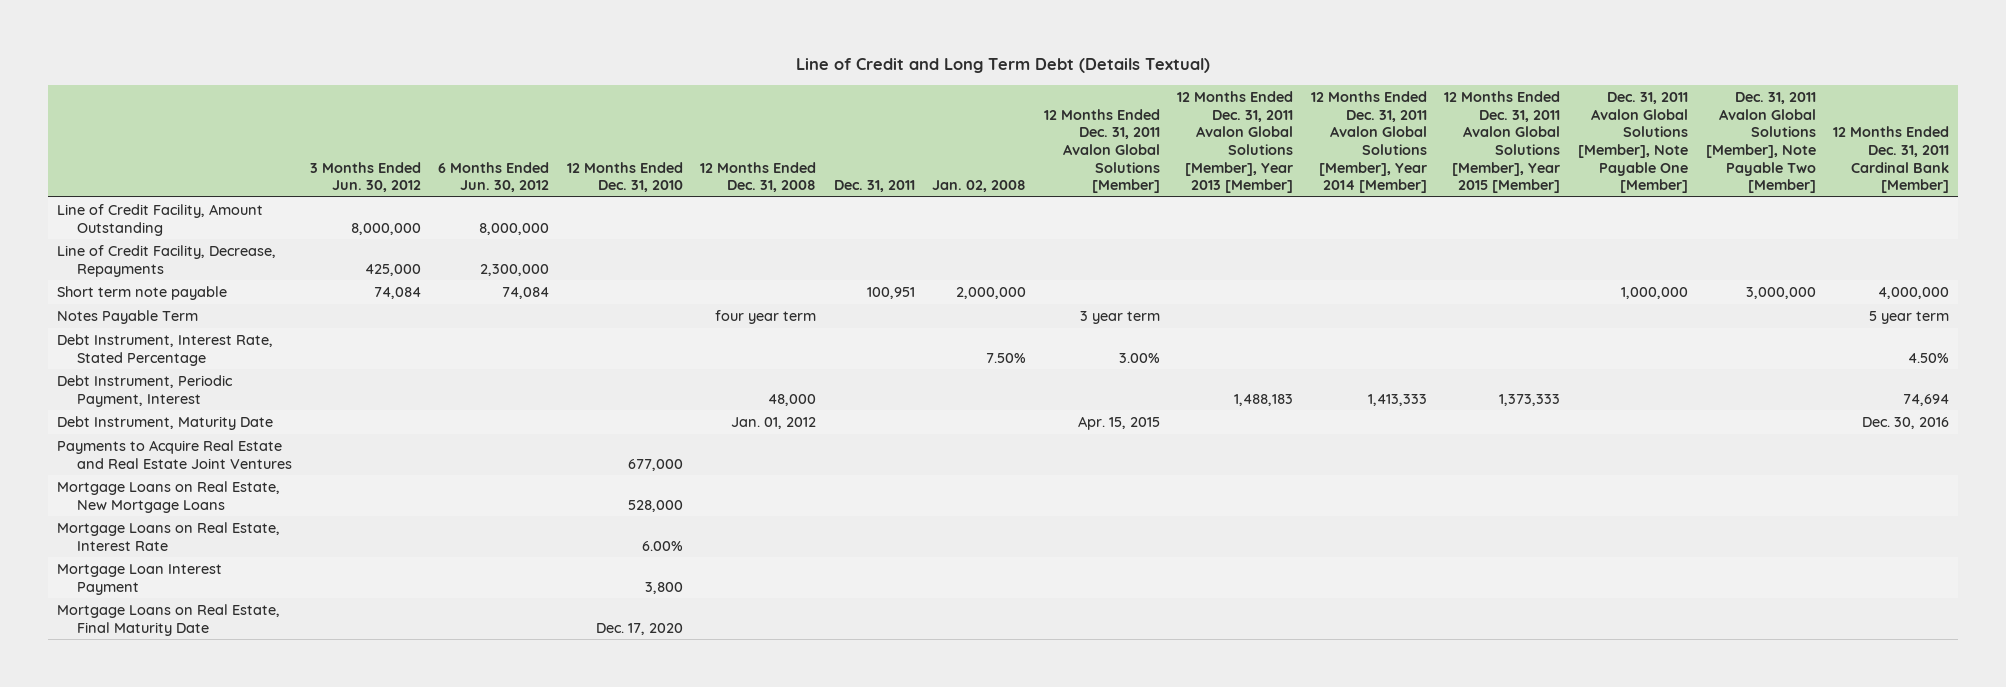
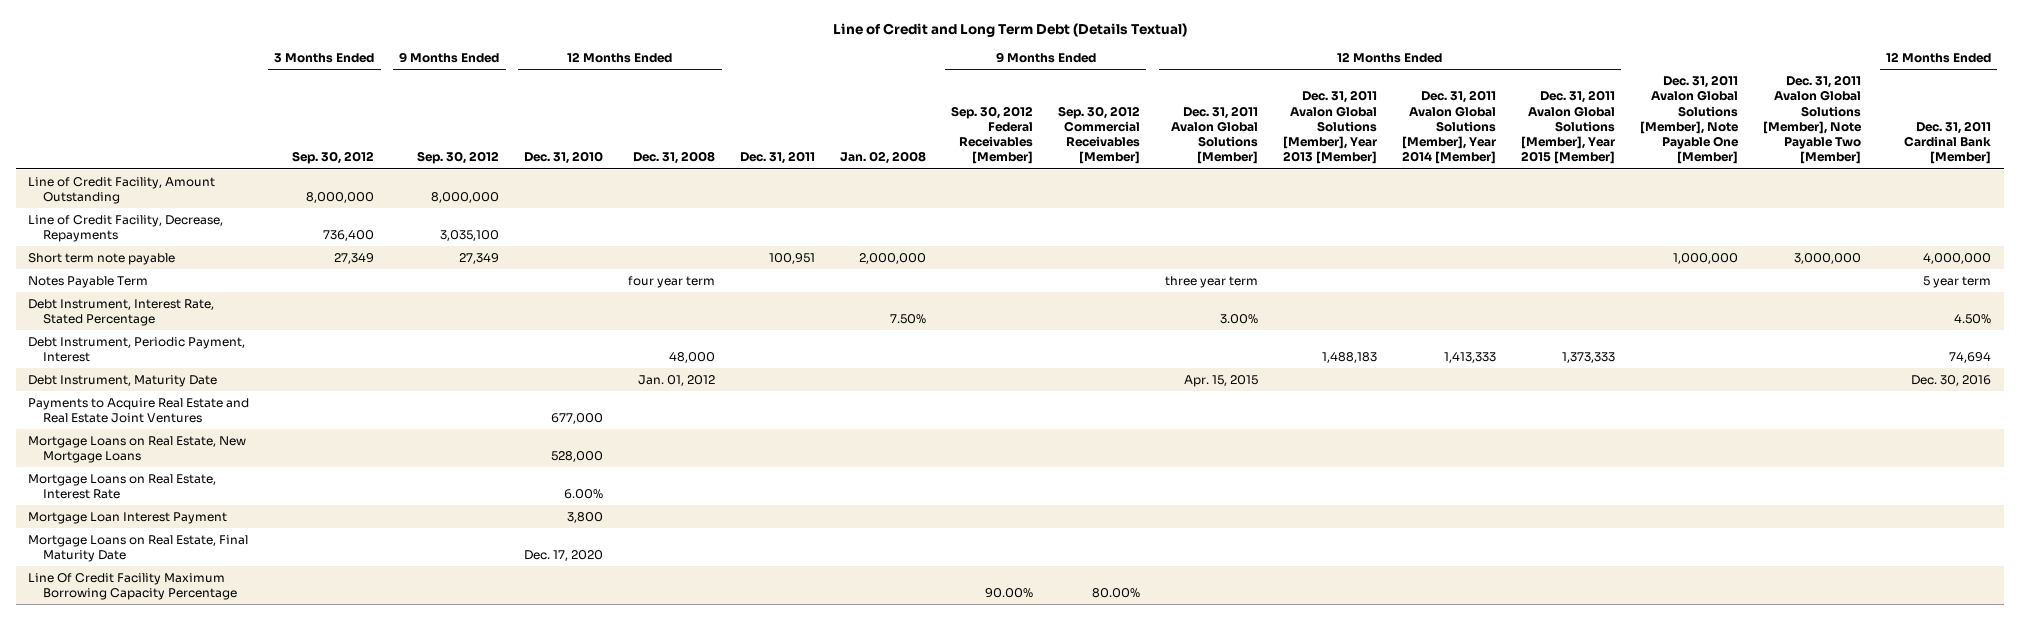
- | 3 Months Ended Jun. 30, 2012 | 6 Months Ended Jun. 30, 2012 | 12 Months Ended Dec. 31, 2010 | 12 Months Ended Dec. 31, 2008 | Dec. 31, 2011 | Jan. 02, 2008 | 12 Months Ended Dec. 31, 2011 Avalon Global Solutions [Member] | 12 Months Ended Dec. 31, 2011 Avalon Global Solutions [Member], Year 2013 [Member] | 12 Months Ended Dec. 31, 2011 Avalon Global Solutions [Member], Year 2014 [Member] | 12 Months Ended Dec. 31, 2011 Avalon Global Solutions [Member], Year 2015 [Member] | Dec. 31, 2011 Avalon Global Solutions [Member], Note Payable One [Member] | Dec. 31, 2011 Avalon Global Solutions [Member], Note Payable Two [Member] | 12 Months Ended Dec. 31, 2011 Cardinal Bank [Member]
+ | 3 Months Ended Sep. 30, 2012 | 9 Months Ended Sep. 30, 2012 | 12 Months Ended Dec. 31, 2010 | 12 Months Ended Dec. 31, 2008 | Dec. 31, 2011 | Jan. 02, 2008 | 9 Months Ended Sep. 30, 2012 Federal Receivables [Member] | 9 Months Ended Sep. 30, 2012 Commercial Receivables [Member] | 12 Months Ended Dec. 31, 2011 Avalon Global Solutions [Member] | 12 Months Ended Dec. 31, 2011 Avalon Global Solutions [Member], Year 2013 [Member] | 12 Months Ended Dec. 31, 2011 Avalon Global Solutions [Member], Year 2014 [Member] | 12 Months Ended Dec. 31, 2011 Avalon Global Solutions [Member], Year 2015 [Member] | Dec. 31, 2011 Avalon Global Solutions [Member], Note Payable One [Member] | Dec. 31, 2011 Avalon Global Solutions [Member], Note Payable Two [Member] | 12 Months Ended Dec. 31, 2011 Cardinal Bank [Member]
- Notes Payable Term | | | | four year term | | | 3 year term | | | | | | 5 year term
+ Notes Payable Term | | | | four year term | | | | | three year term | | | | | | 5 year term
+ Line Of Credit Facility Maximum Borrowing Capacity Percentage | | | | | | | 90.00% | 80.00% | | | | | | |

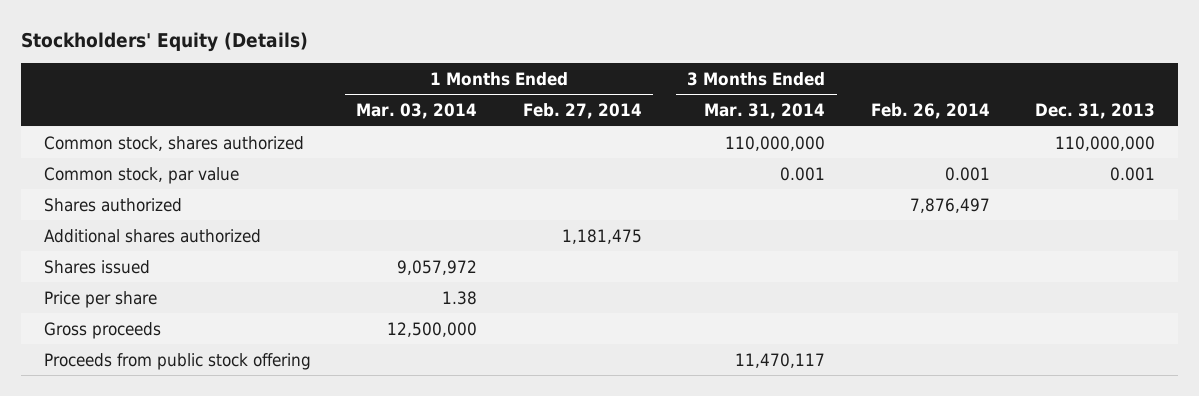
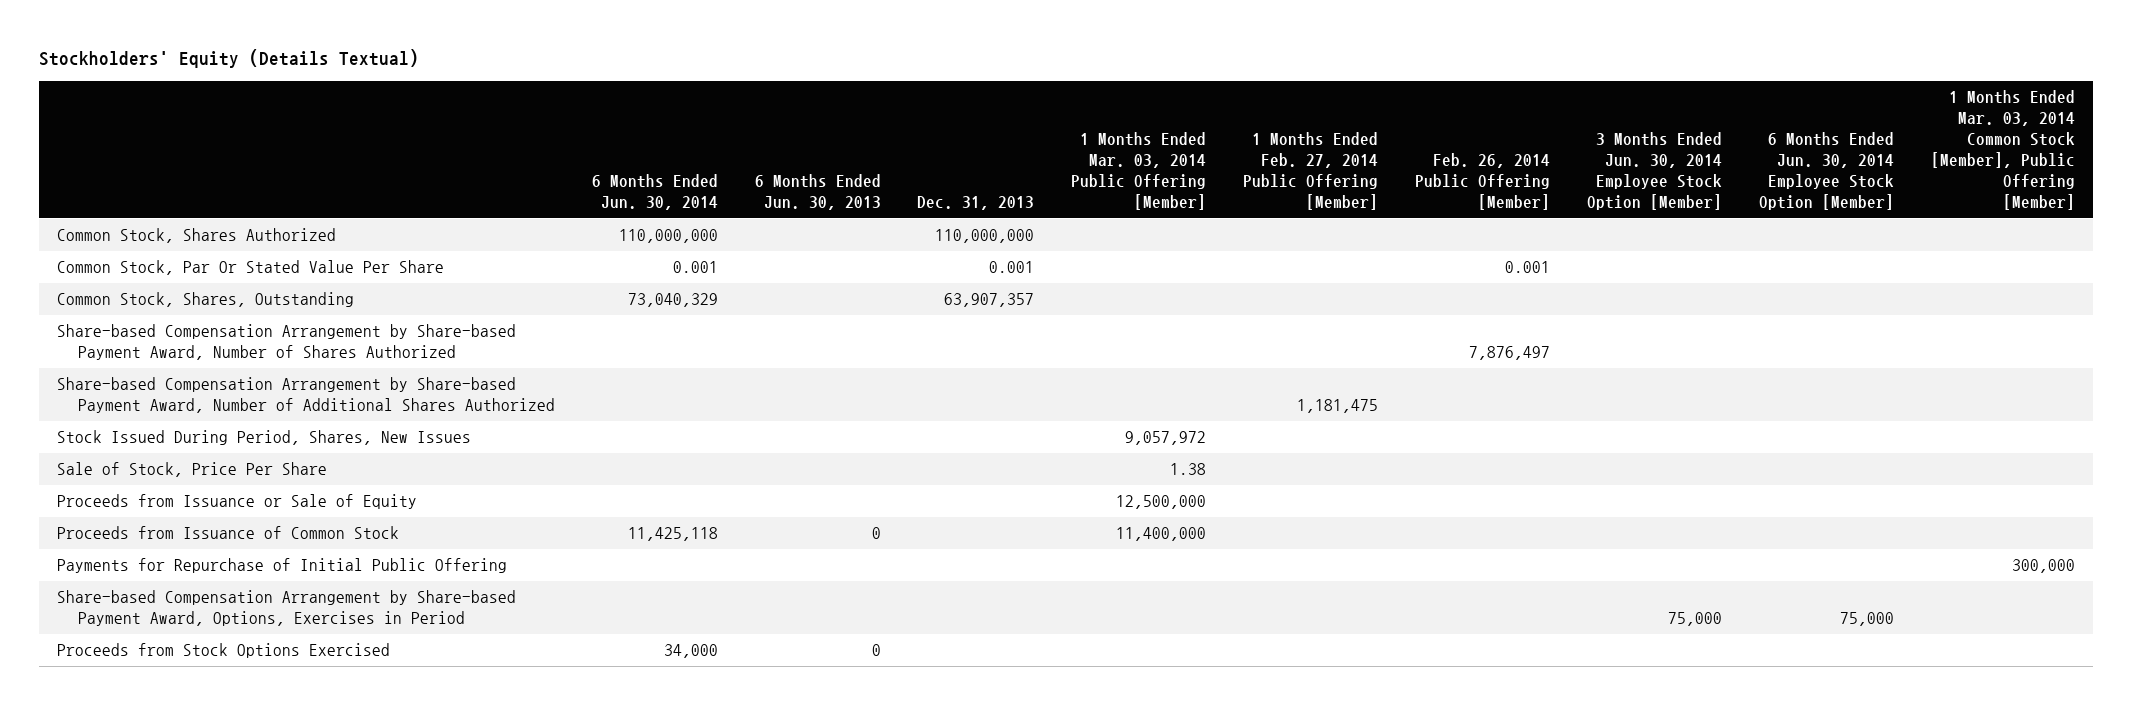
- Stockholders' Equity (Details)
+ Stockholders' Equity (Details Textual)
- | 1 Months Ended Mar. 03, 2014 | 1 Months Ended Feb. 27, 2014 | 3 Months Ended Mar. 31, 2014 | Feb. 26, 2014 | Dec. 31, 2013
+ | 6 Months Ended Jun. 30, 2014 | 6 Months Ended Jun. 30, 2013 | Dec. 31, 2013 | 1 Months Ended Mar. 03, 2014 Public Offering [Member] | 1 Months Ended Feb. 27, 2014 Public Offering [Member] | Feb. 26, 2014 Public Offering [Member] | 3 Months Ended Jun. 30, 2014 Employee Stock Option [Member] | 6 Months Ended Jun. 30, 2014 Employee Stock Option [Member] | 1 Months Ended Mar. 03, 2014 Common Stock [Member], Public Offering [Member]
- Common stock, shares authorized | | | 110,000,000 | | 110,000,000
- Common stock, par value | | | 0.001 | 0.001 | 0.001
- Shares authorized | | | | 7,876,497 |
- Additional shares authorized | | 1,181,475 | | |
- Shares issued | 9,057,972 | | | |
- Price per share | 1.38 | | | |
- Gross proceeds | 12,500,000 | | | |
- Proceeds from public stock offering | | | 11,470,117 | |
+ Common Stock, Shares Authorized | 110,000,000 | | 110,000,000 | | | | | |
+ Common Stock, Par Or Stated Value Per Share | 0.001 | | 0.001 | | | 0.001 | | |
+ Common Stock, Shares, Outstanding | 73,040,329 | | 63,907,357 | | | | | |
+ Share-based Compensation Arrangement by Share-based Payment Award, Number of Shares Authorized | | | | | | 7,876,497 | | |
+ Share-based Compensation Arrangement by Share-based Payment Award, Number of Additional Shares Authorized | | | | | 1,181,475 | | | |
+ Stock Issued During Period, Shares, New Issues | | | | 9,057,972 | | | | |
+ Sale of Stock, Price Per Share | | | | 1.38 | | | | |
+ Proceeds from Issuance or Sale of Equity | | | | 12,500,000 | | | | |
+ Proceeds from Issuance of Common Stock | 11,425,118 | 0 | | 11,400,000 | | | | |
+ Payments for Repurchase of Initial Public Offering | | | | | | | | | 300,000
+ Share-based Compensation Arrangement by Share-based Payment Award, Options, Exercises in Period | | | | | | | 75,000 | 75,000 |
+ Proceeds from Stock Options Exercised | 34,000 | 0 | | | | | | |

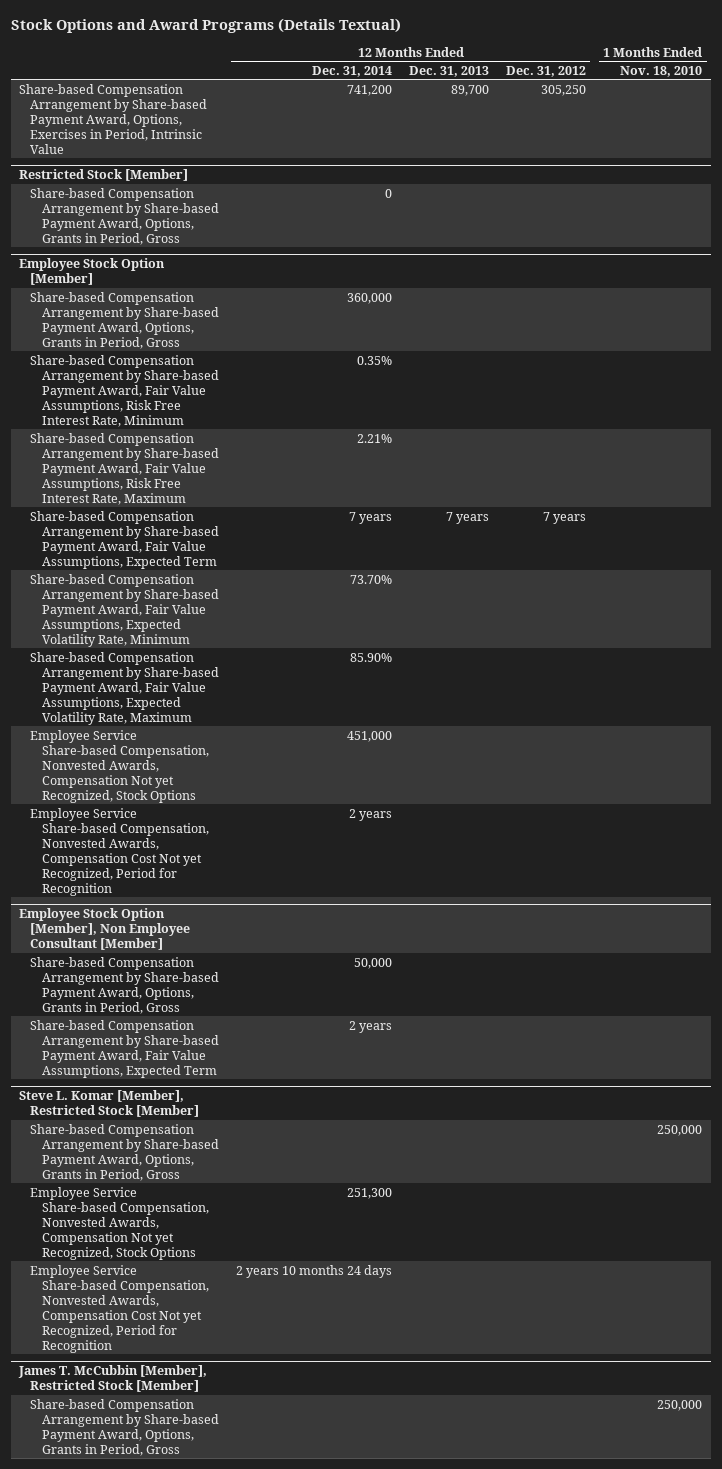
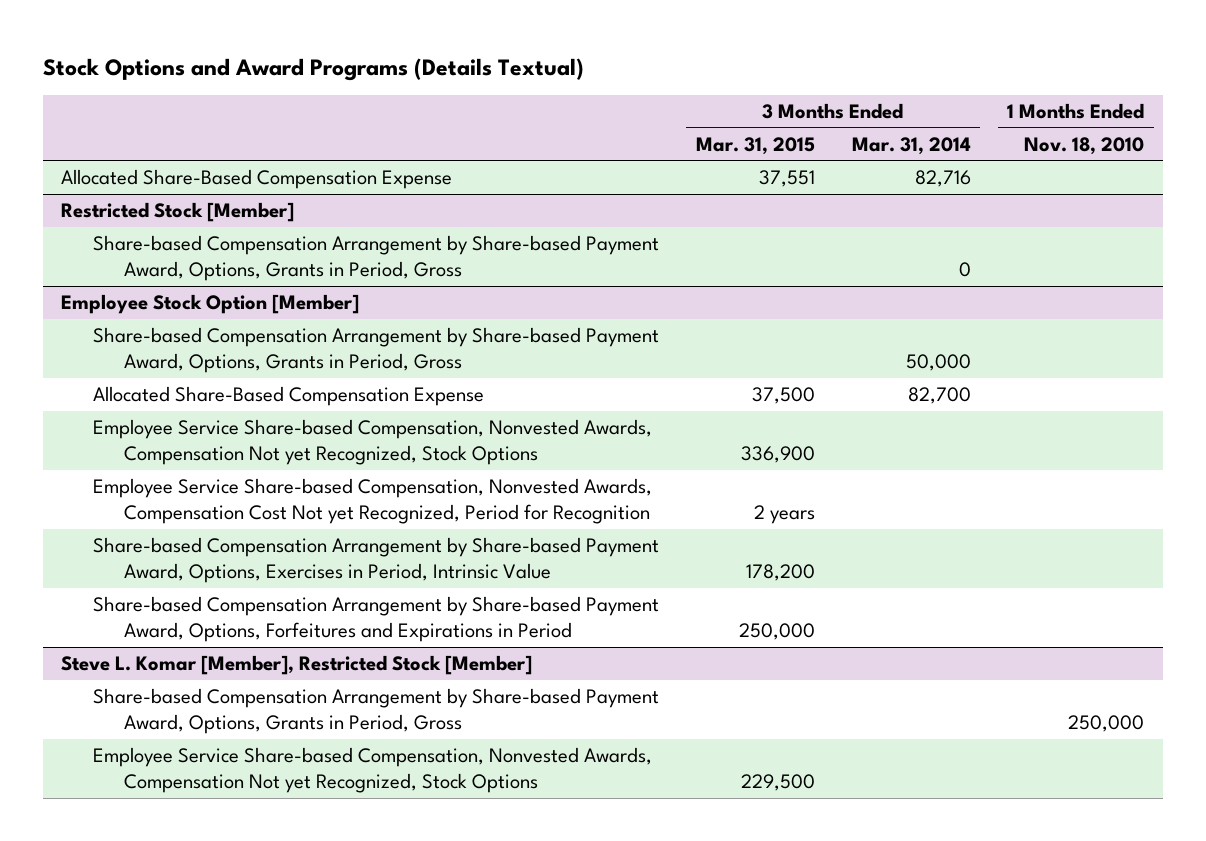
- | 12 Months Ended Dec. 31, 2014 | 12 Months Ended Dec. 31, 2013 | 12 Months Ended Dec. 31, 2012 | 1 Months Ended Nov. 18, 2010
+ | 3 Months Ended Mar. 31, 2015 | 3 Months Ended Mar. 31, 2014 | 1 Months Ended Nov. 18, 2010
- Share-based Compensation Arrangement by Share-based Payment Award, Options, Exercises in Period, Intrinsic Value | 741,200 | 89,700 | 305,250 |
+ Allocated Share-Based Compensation Expense | 37,551 | 82,716 |
@ Employee Stock Option [Member]
- Share-based Compensation Arrangement by Share-based Payment Award, Fair Value Assumptions, Risk Free Interest Rate, Minimum | 0.35% | | |
- Share-based Compensation Arrangement by Share-based Payment Award, Fair Value Assumptions, Risk Free Interest Rate, Maximum | 2.21% | | |
- Share-based Compensation Arrangement by Share-based Payment Award, Fair Value Assumptions, Expected Term | 7 years | 7 years | 7 years |
- Share-based Compensation Arrangement by Share-based Payment Award, Fair Value Assumptions, Expected Volatility Rate, Minimum | 73.70% | | |
- Share-based Compensation Arrangement by Share-based Payment Award, Fair Value Assumptions, Expected Volatility Rate, Maximum | 85.90% | | |
+ Allocated Share-Based Compensation Expense | 37,500 | 82,700 |
- Employee Stock Option [Member], Non Employee Consultant [Member]
- Share-based Compensation Arrangement by Share-based Payment Award, Options, Grants in Period, Gross | 50,000 | | |
- Share-based Compensation Arrangement by Share-based Payment Award, Fair Value Assumptions, Expected Term | 2 years | | |
@ Employee Stock Option [Member]
+ Share-based Compensation Arrangement by Share-based Payment Award, Options, Exercises in Period, Intrinsic Value | 178,200 | |
+ Share-based Compensation Arrangement by Share-based Payment Award, Options, Forfeitures and Expirations in Period | 250,000 | |
@ Steve L. Komar [Member], Restricted Stock [Member]
- Employee Service Share-based Compensation, Nonvested Awards, Compensation Cost Not yet Recognized, Period for Recognition | 2 years 10 months 24 days | | |
- James T. McCubbin [Member], Restricted Stock [Member]
- Share-based Compensation Arrangement by Share-based Payment Award, Options, Grants in Period, Gross | | | | 250,000

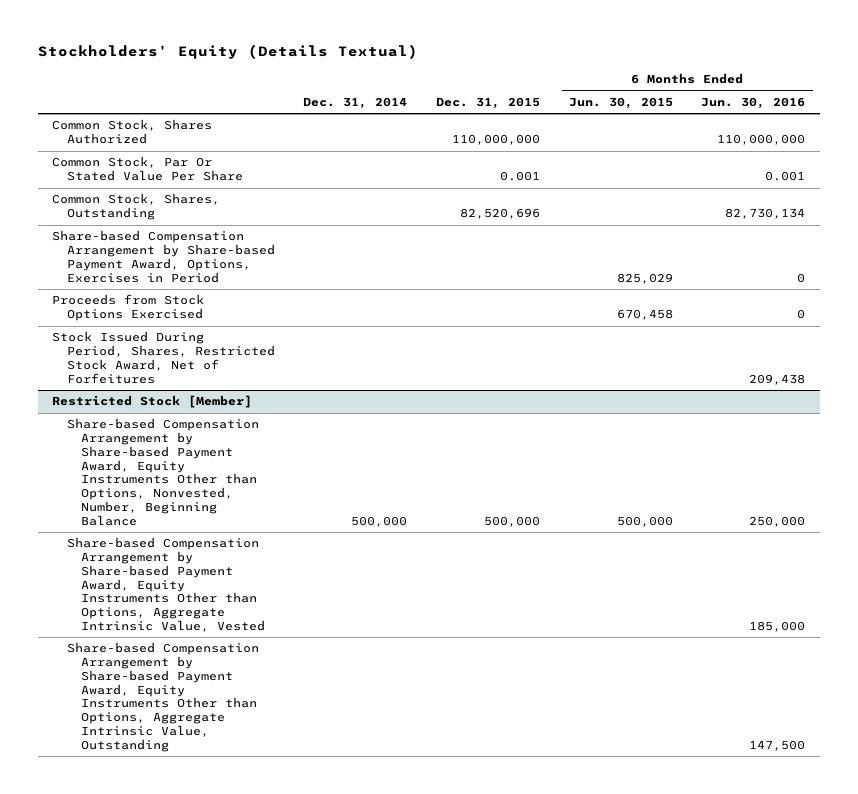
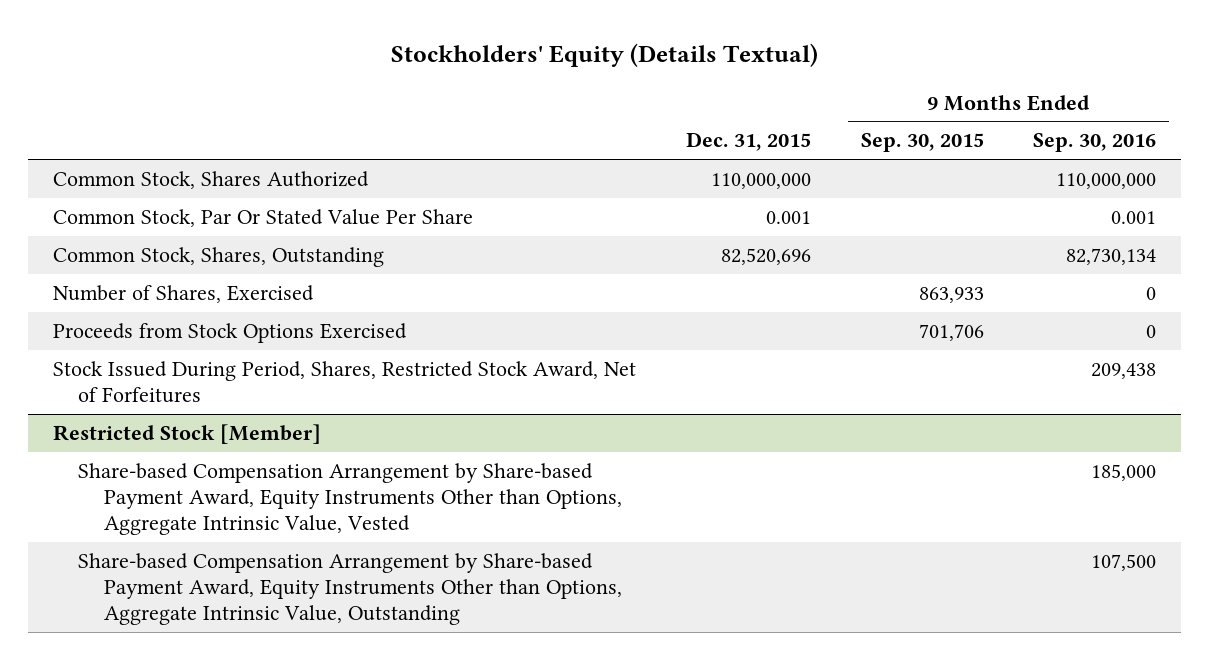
- | Dec. 31, 2014 | Dec. 31, 2015 | 6 Months Ended Jun. 30, 2015 | 6 Months Ended Jun. 30, 2016
+ | Dec. 31, 2015 | 9 Months Ended Sep. 30, 2015 | 9 Months Ended Sep. 30, 2016
- Share-based Compensation Arrangement by Share-based Payment Award, Options, Exercises in Period | | | 825,029 | 0
+ Number of Shares, Exercised | | 863,933 | 0
@ Restricted Stock [Member]
- Share-based Compensation Arrangement by Share-based Payment Award, Equity Instruments Other than Options, Nonvested, Number, Beginning Balance | 500,000 | 500,000 | 500,000 | 250,000

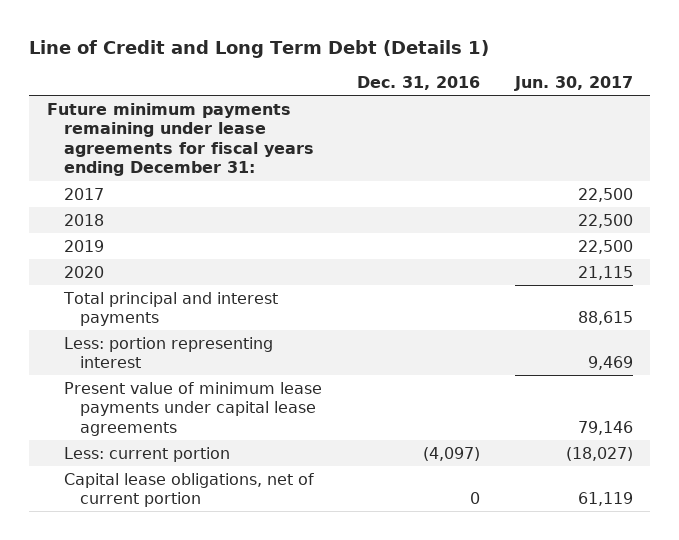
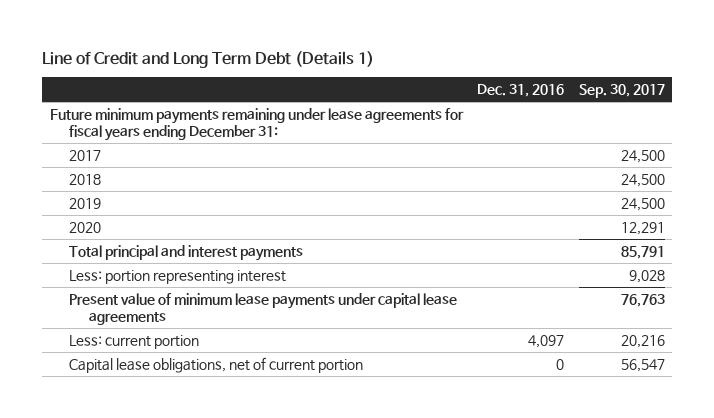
- | Dec. 31, 2016 | Jun. 30, 2017
+ | Dec. 31, 2016 | Sep. 30, 2017
- Less: current portion | (4,097) | (18,027)
+ Less: current portion | 4,097 | 20,216

